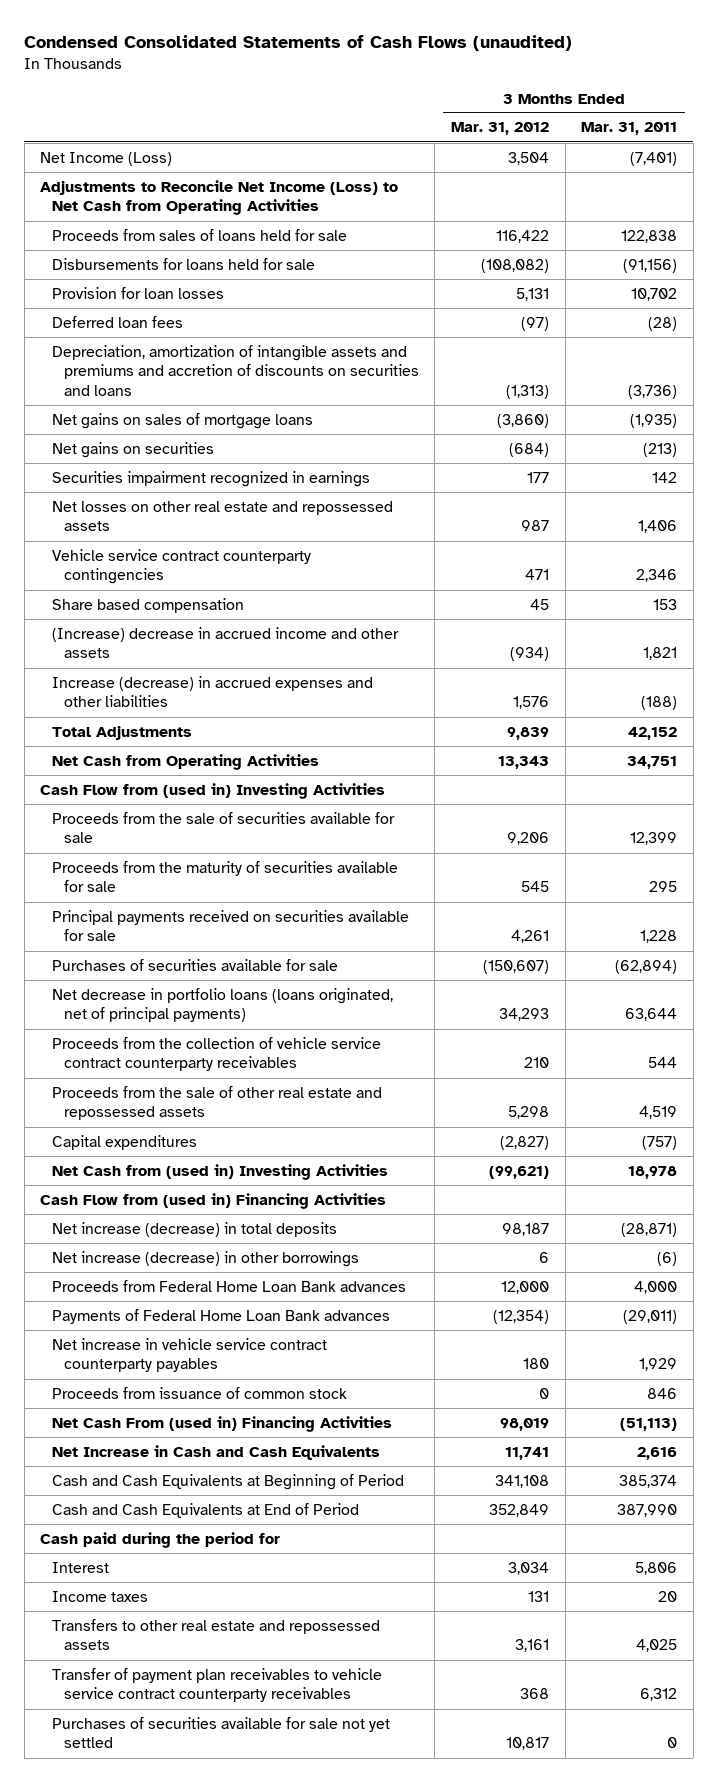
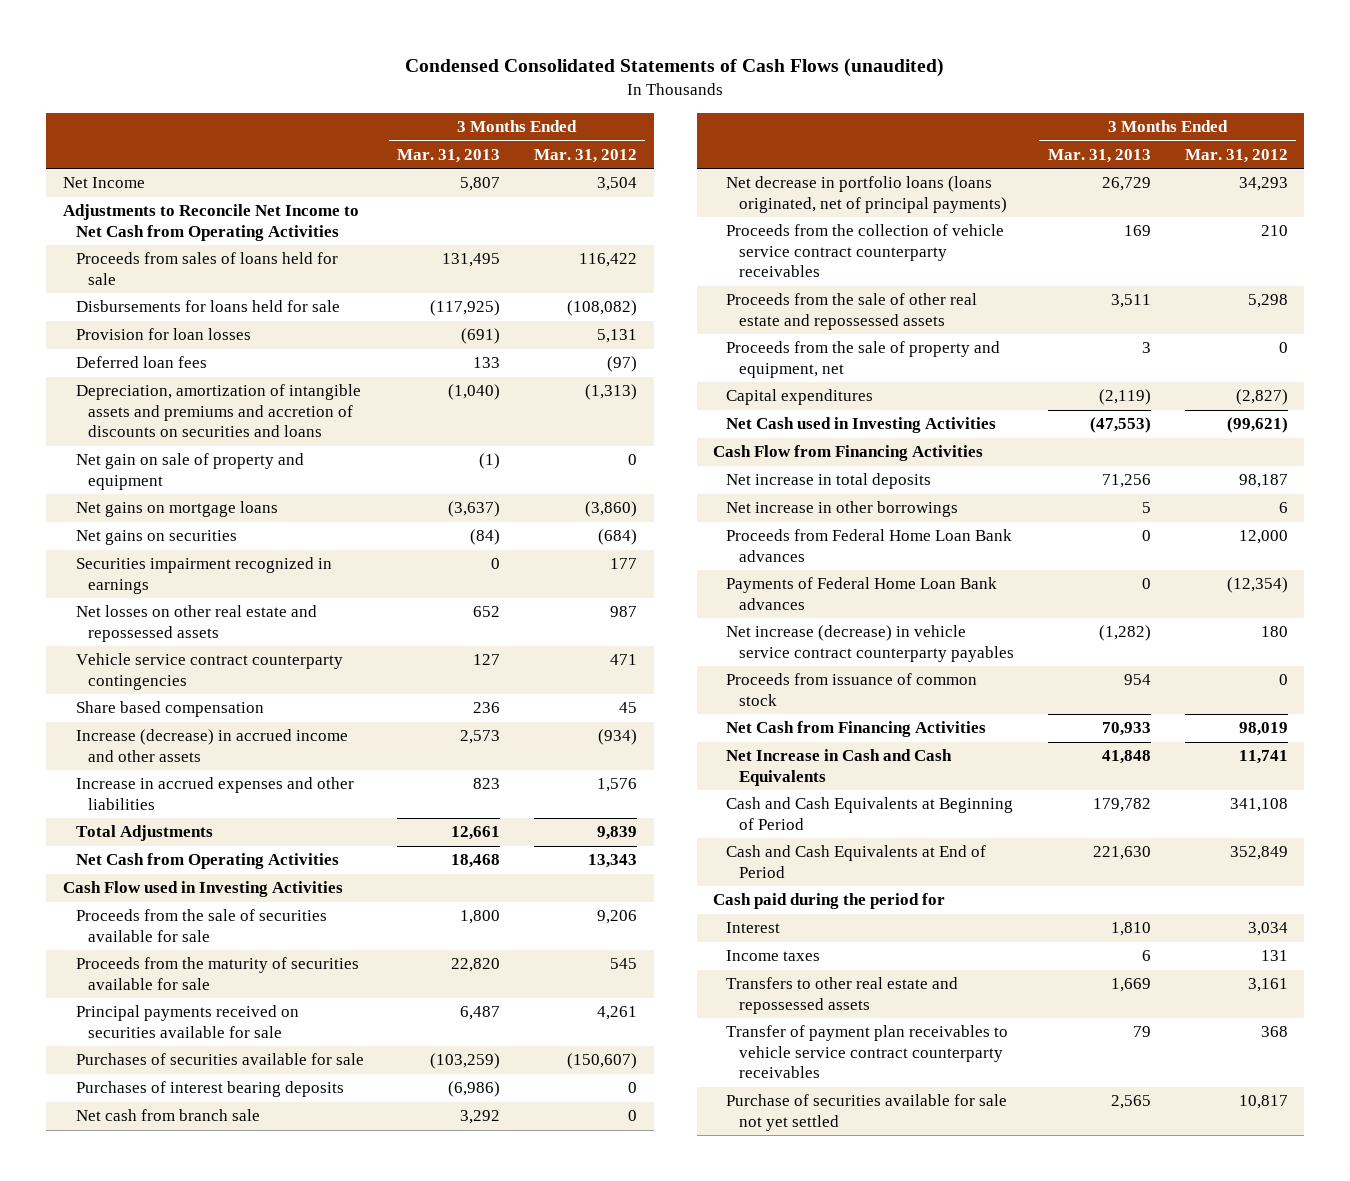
- | 3 Months Ended Mar. 31, 2012 | 3 Months Ended Mar. 31, 2011
+ | 3 Months Ended Mar. 31, 2013 | 3 Months Ended Mar. 31, 2012
- Net Income (Loss) | 3,504 | (7,401)
- Adjustments to Reconcile Net Income (Loss) to Net Cash from Operating Activities
+ Net Income | 5,807 | 3,504
+ Adjustments to Reconcile Net Income to Net Cash from Operating Activities
- Net gains on sales of mortgage loans | (3,860) | (1,935)
+ Net gain on sale of property and equipment | (1) | 0
+ Net gains on mortgage loans | (3,637) | (3,860)
- (Increase) decrease in accrued income and other assets | (934) | 1,821
- Increase (decrease) in accrued expenses and other liabilities | 1,576 | (188)
+ Increase (decrease) in accrued income and other assets | 2,573 | (934)
+ Increase in accrued expenses and other liabilities | 823 | 1,576
- Cash Flow from (used in) Investing Activities
+ Cash Flow used in Investing Activities
+ Purchases of interest bearing deposits | (6,986) | 0
+ Net cash from branch sale | 3,292 | 0
+ Proceeds from the sale of property and equipment, net | 3 | 0
- Net Cash from (used in) Investing Activities | (99,621) | 18,978
- Cash Flow from (used in) Financing Activities
- Net increase (decrease) in total deposits | 98,187 | (28,871)
- Net increase (decrease) in other borrowings | 6 | (6)
+ Net Cash used in Investing Activities | (47,553) | (99,621)
+ Cash Flow from Financing Activities
+ Net increase in total deposits | 71,256 | 98,187
+ Net increase in other borrowings | 5 | 6
- Net increase in vehicle service contract counterparty payables | 180 | 1,929
+ Net increase (decrease) in vehicle service contract counterparty payables | (1,282) | 180
- Net Cash From (used in) Financing Activities | 98,019 | (51,113)
+ Net Cash from Financing Activities | 70,933 | 98,019
- Purchases of securities available for sale not yet settled | 10,817 | 0
+ Purchase of securities available for sale not yet settled | 2,565 | 10,817

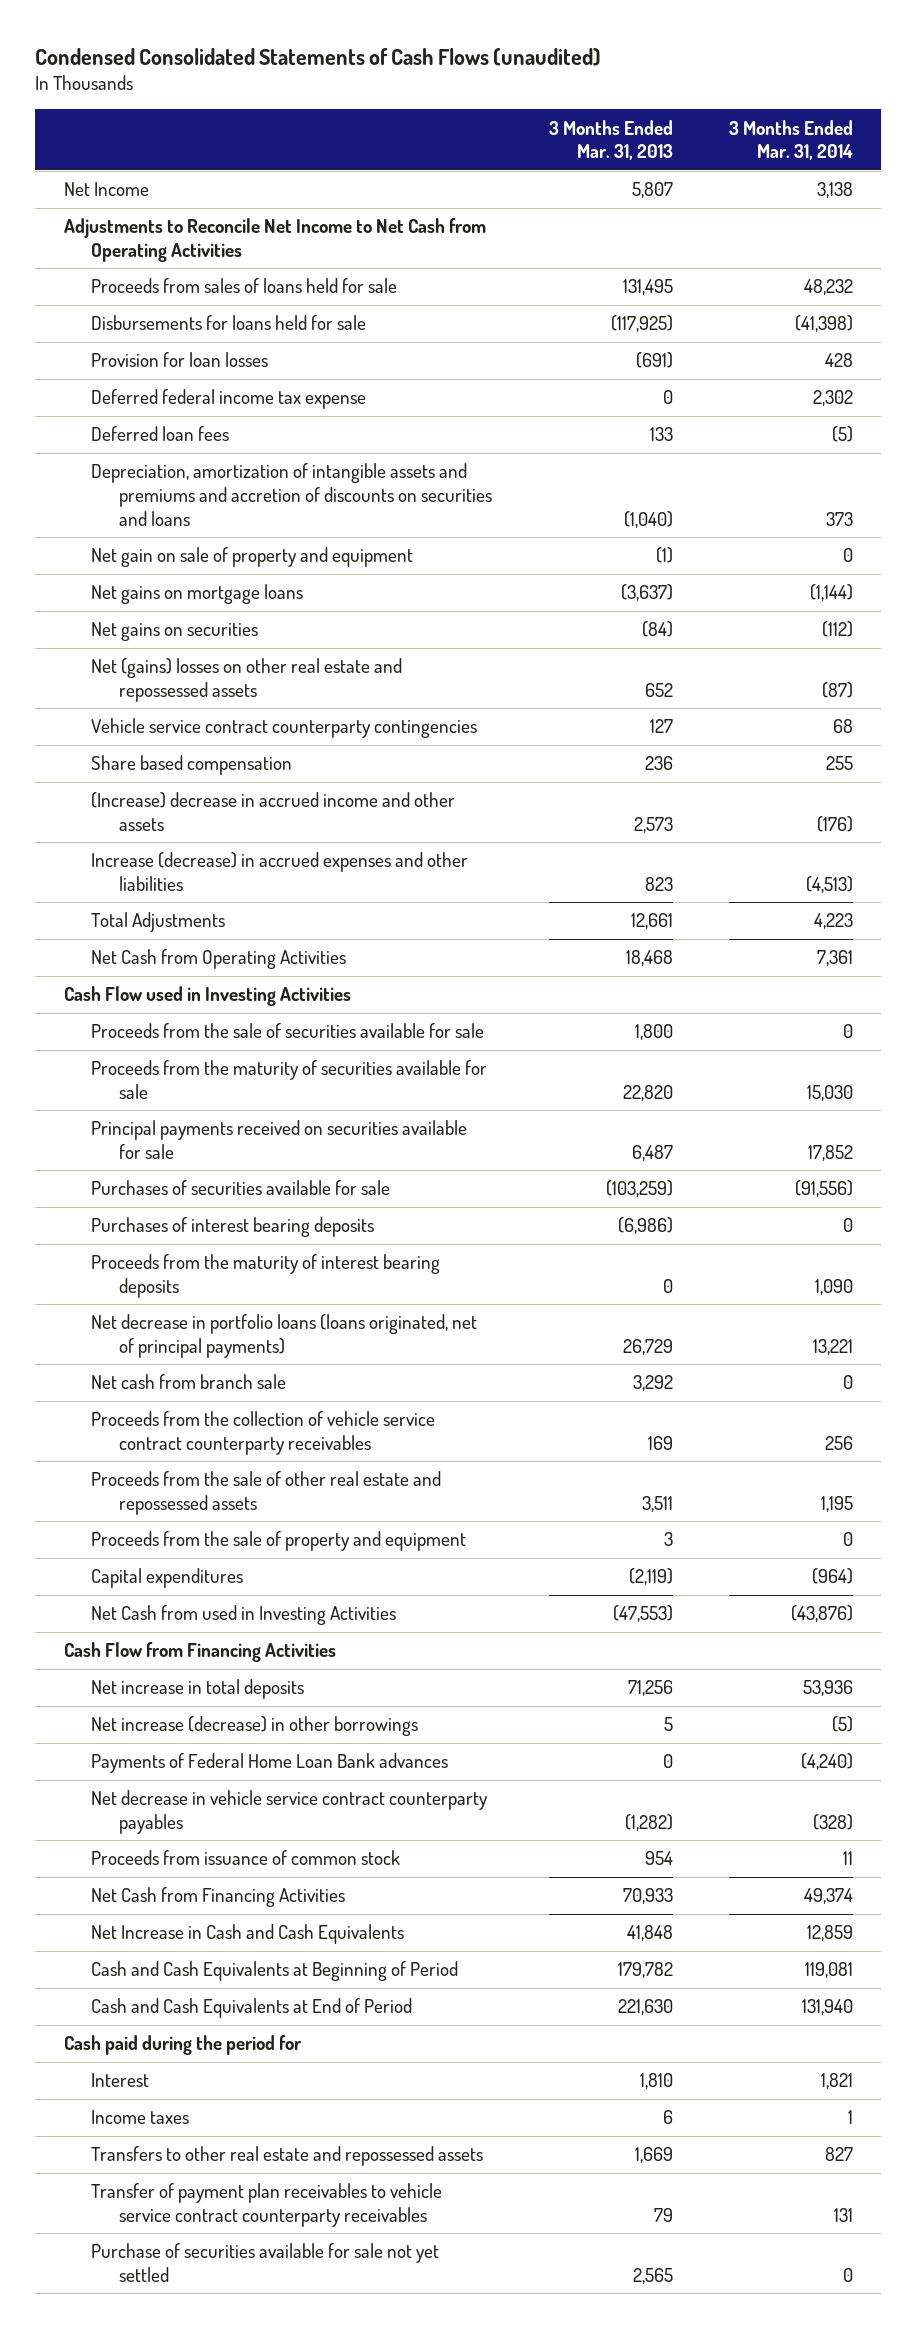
- | 3 Months Ended Mar. 31, 2013 | 3 Months Ended Mar. 31, 2012
+ | 3 Months Ended Mar. 31, 2013 | 3 Months Ended Mar. 31, 2014
+ Deferred federal income tax expense | 0 | 2,302
- Securities impairment recognized in earnings | 0 | 177
- Net losses on other real estate and repossessed assets | 652 | 987
+ Net (gains) losses on other real estate and repossessed assets | 652 | (87)
- Increase (decrease) in accrued income and other assets | 2,573 | (934)
- Increase in accrued expenses and other liabilities | 823 | 1,576
+ (Increase) decrease in accrued income and other assets | 2,573 | (176)
+ Increase (decrease) in accrued expenses and other liabilities | 823 | (4,513)
+ Proceeds from the maturity of interest bearing deposits | 0 | 1,090
moved down: Net cash from branch sale | 3,292 | 0
- Proceeds from the sale of property and equipment, net | 3 | 0
+ Proceeds from the sale of property and equipment | 3 | 0
- Net Cash used in Investing Activities | (47,553) | (99,621)
+ Net Cash from used in Investing Activities | (47,553) | (43,876)
- Net increase in other borrowings | 5 | 6
- Proceeds from Federal Home Loan Bank advances | 0 | 12,000
+ Net increase (decrease) in other borrowings | 5 | (5)
- Net increase (decrease) in vehicle service contract counterparty payables | (1,282) | 180
+ Net decrease in vehicle service contract counterparty payables | (1,282) | (328)

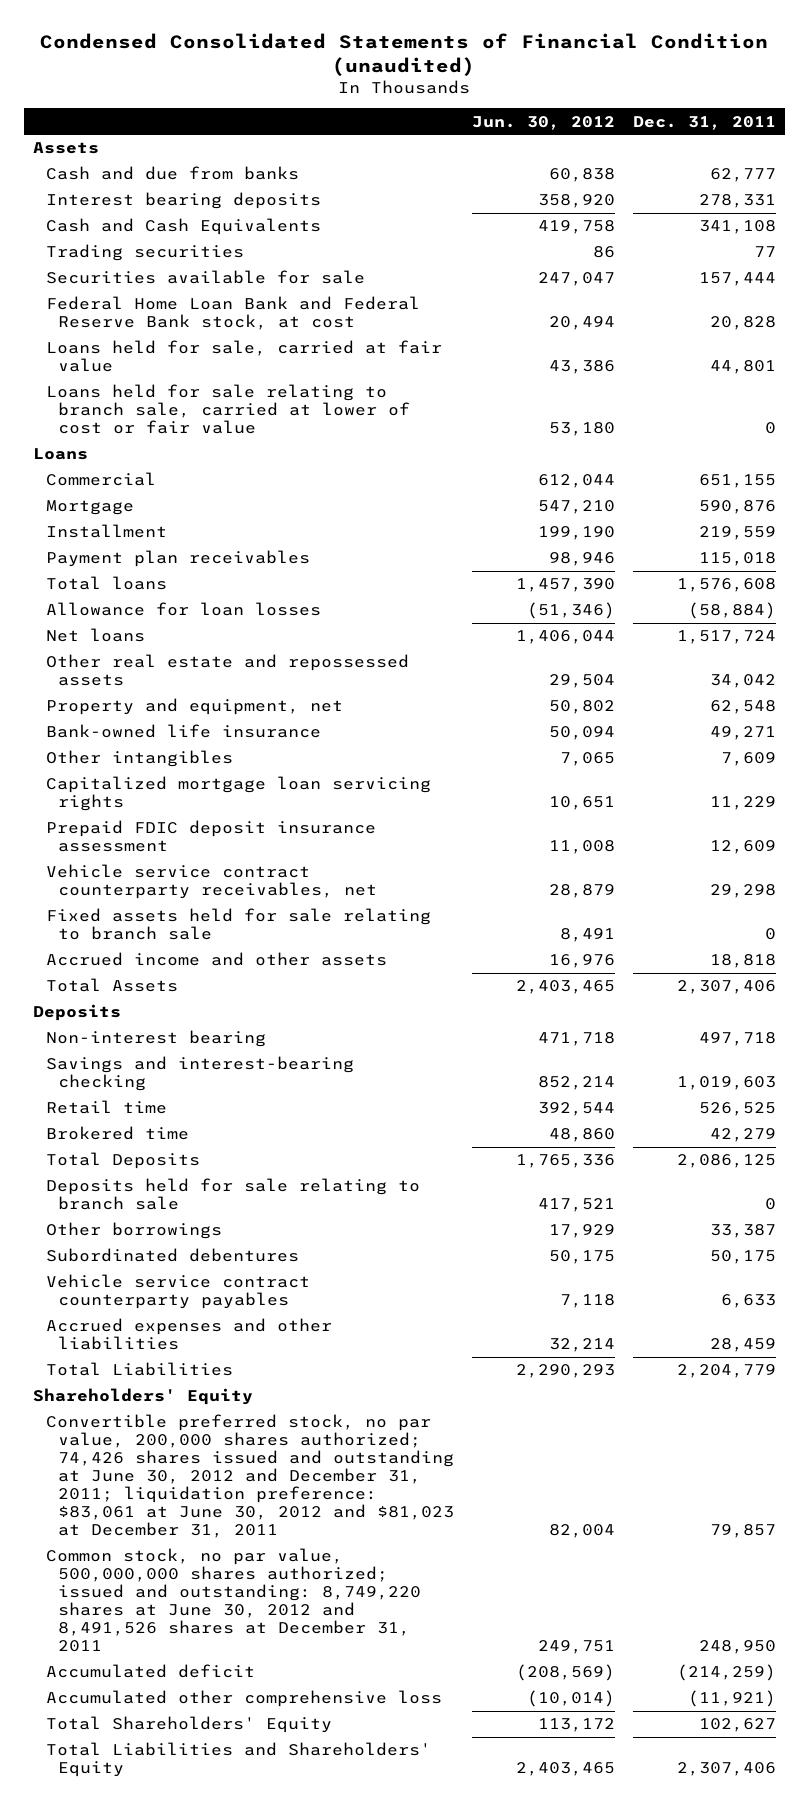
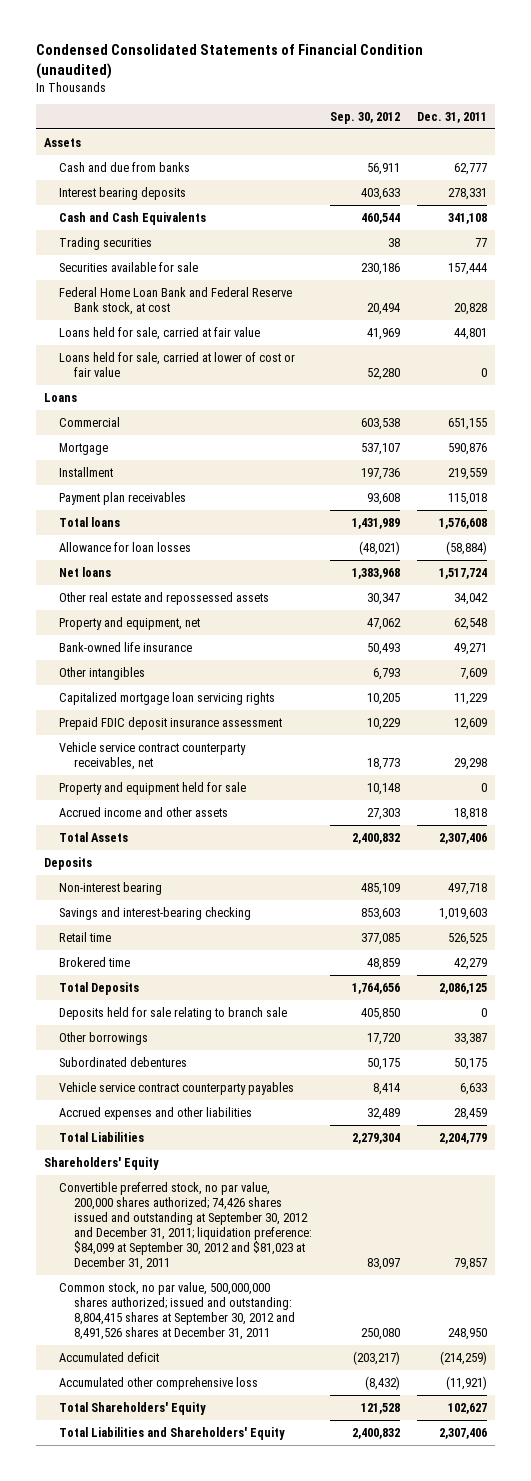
- | Jun. 30, 2012 | Dec. 31, 2011
+ | Sep. 30, 2012 | Dec. 31, 2011
- Loans held for sale relating to branch sale, carried at lower of cost or fair value | 53,180 | 0
+ Loans held for sale, carried at lower of cost or fair value | 52,280 | 0
- Fixed assets held for sale relating to branch sale | 8,491 | 0
+ Property and equipment held for sale | 10,148 | 0
- Convertible preferred stock, no par value, 200,000 shares authorized; 74,426 shares issued and outstanding at June 30, 2012 and December 31, 2011; liquidation preference: $83,061 at June 30, 2012 and $81,023 at December 31, 2011 | 82,004 | 79,857
- Common stock, no par value, 500,000,000 shares authorized; issued and outstanding: 8,749,220 shares at June 30, 2012 and 8,491,526 shares at December 31, 2011 | 249,751 | 248,950
+ Convertible preferred stock, no par value, 200,000 shares authorized; 74,426 shares issued and outstanding at September 30, 2012 and December 31, 2011; liquidation preference: $84,099 at September 30, 2012 and $81,023 at December 31, 2011 | 83,097 | 79,857
+ Common stock, no par value, 500,000,000 shares authorized; issued and outstanding: 8,804,415 shares at September 30, 2012 and 8,491,526 shares at December 31, 2011 | 250,080 | 248,950

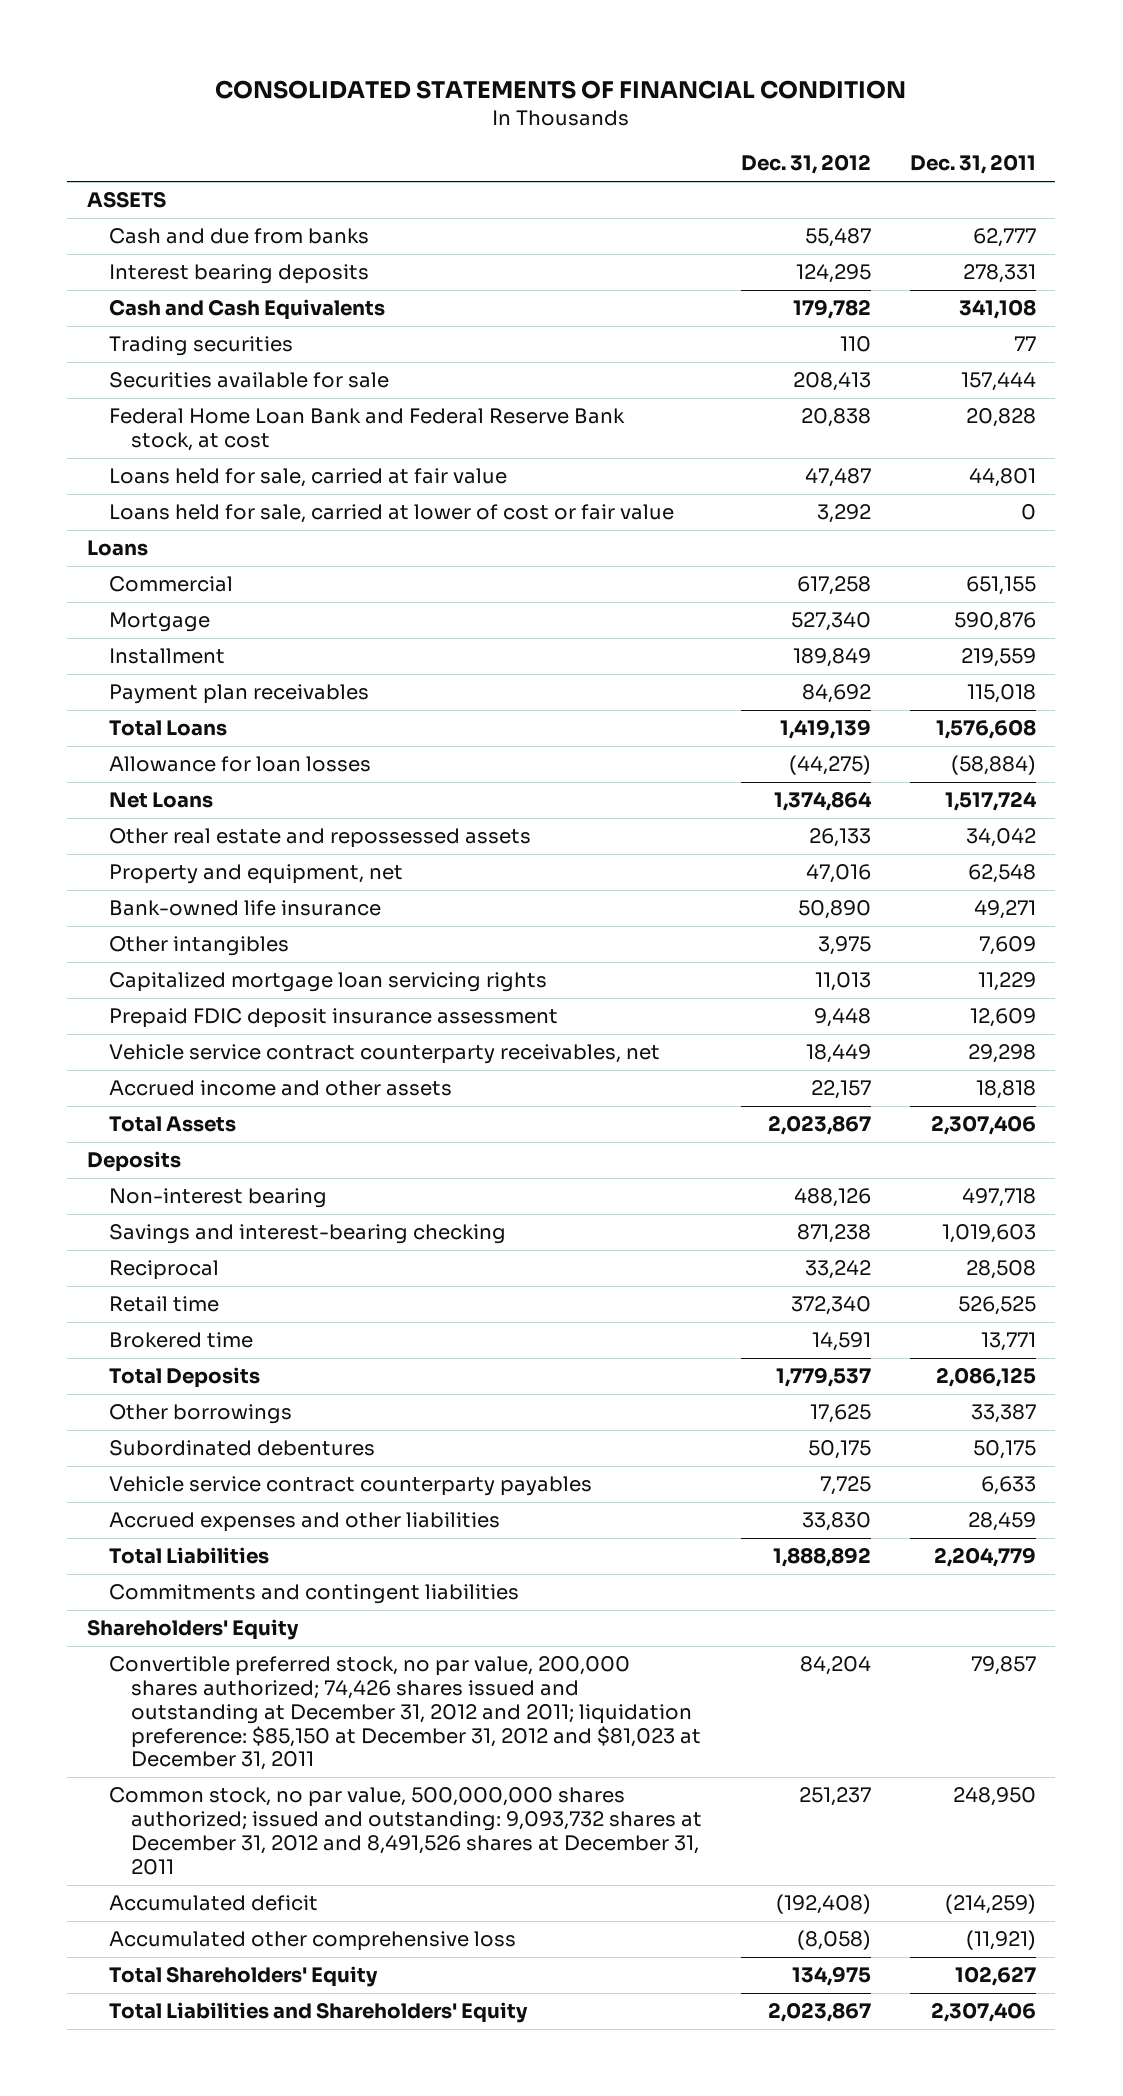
- Condensed Consolidated Statements of Financial Condition (unaudited)
+ CONSOLIDATED STATEMENTS OF FINANCIAL CONDITION
- | Sep. 30, 2012 | Dec. 31, 2011
+ | Dec. 31, 2012 | Dec. 31, 2011
- Assets
+ ASSETS
- Total loans | 1,431,989 | 1,576,608
+ Total Loans | 1,419,139 | 1,576,608
- Net loans | 1,383,968 | 1,517,724
+ Net Loans | 1,374,864 | 1,517,724
- Property and equipment held for sale | 10,148 | 0
+ Reciprocal | 33,242 | 28,508
- Brokered time | 48,859 | 42,279
+ Brokered time | 14,591 | 13,771
- Deposits held for sale relating to branch sale | 405,850 | 0
+ Commitments and contingent liabilities
- Convertible preferred stock, no par value, 200,000 shares authorized; 74,426 shares issued and outstanding at September 30, 2012 and December 31, 2011; liquidation preference: $84,099 at September 30, 2012 and $81,023 at December 31, 2011 | 83,097 | 79,857
- Common stock, no par value, 500,000,000 shares authorized; issued and outstanding: 8,804,415 shares at September 30, 2012 and 8,491,526 shares at December 31, 2011 | 250,080 | 248,950
+ Convertible preferred stock, no par value, 200,000 shares authorized; 74,426 shares issued and outstanding at December 31, 2012 and 2011; liquidation preference: $85,150 at December 31, 2012 and $81,023 at December 31, 2011 | 84,204 | 79,857
+ Common stock, no par value, 500,000,000 shares authorized; issued and outstanding: 9,093,732 shares at December 31, 2012 and 8,491,526 shares at December 31, 2011 | 251,237 | 248,950

